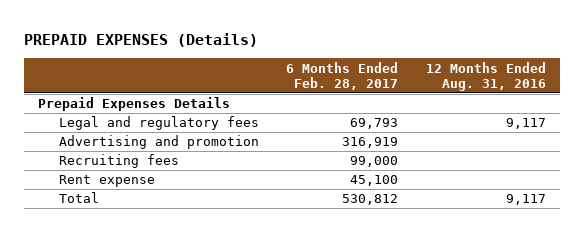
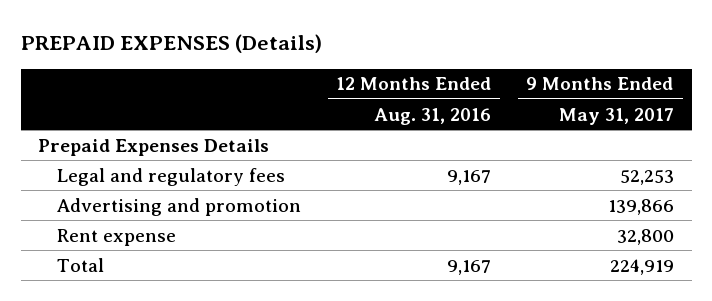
- | 6 Months Ended Feb. 28, 2017 | 12 Months Ended Aug. 31, 2016
+ | 12 Months Ended Aug. 31, 2016 | 9 Months Ended May 31, 2017
- Legal and regulatory fees | 69,793 | 9,117
+ Legal and regulatory fees | 9,167 | 52,253
- Recruiting fees | 99,000 |
- Total | 530,812 | 9,117
+ Total | 9,167 | 224,919

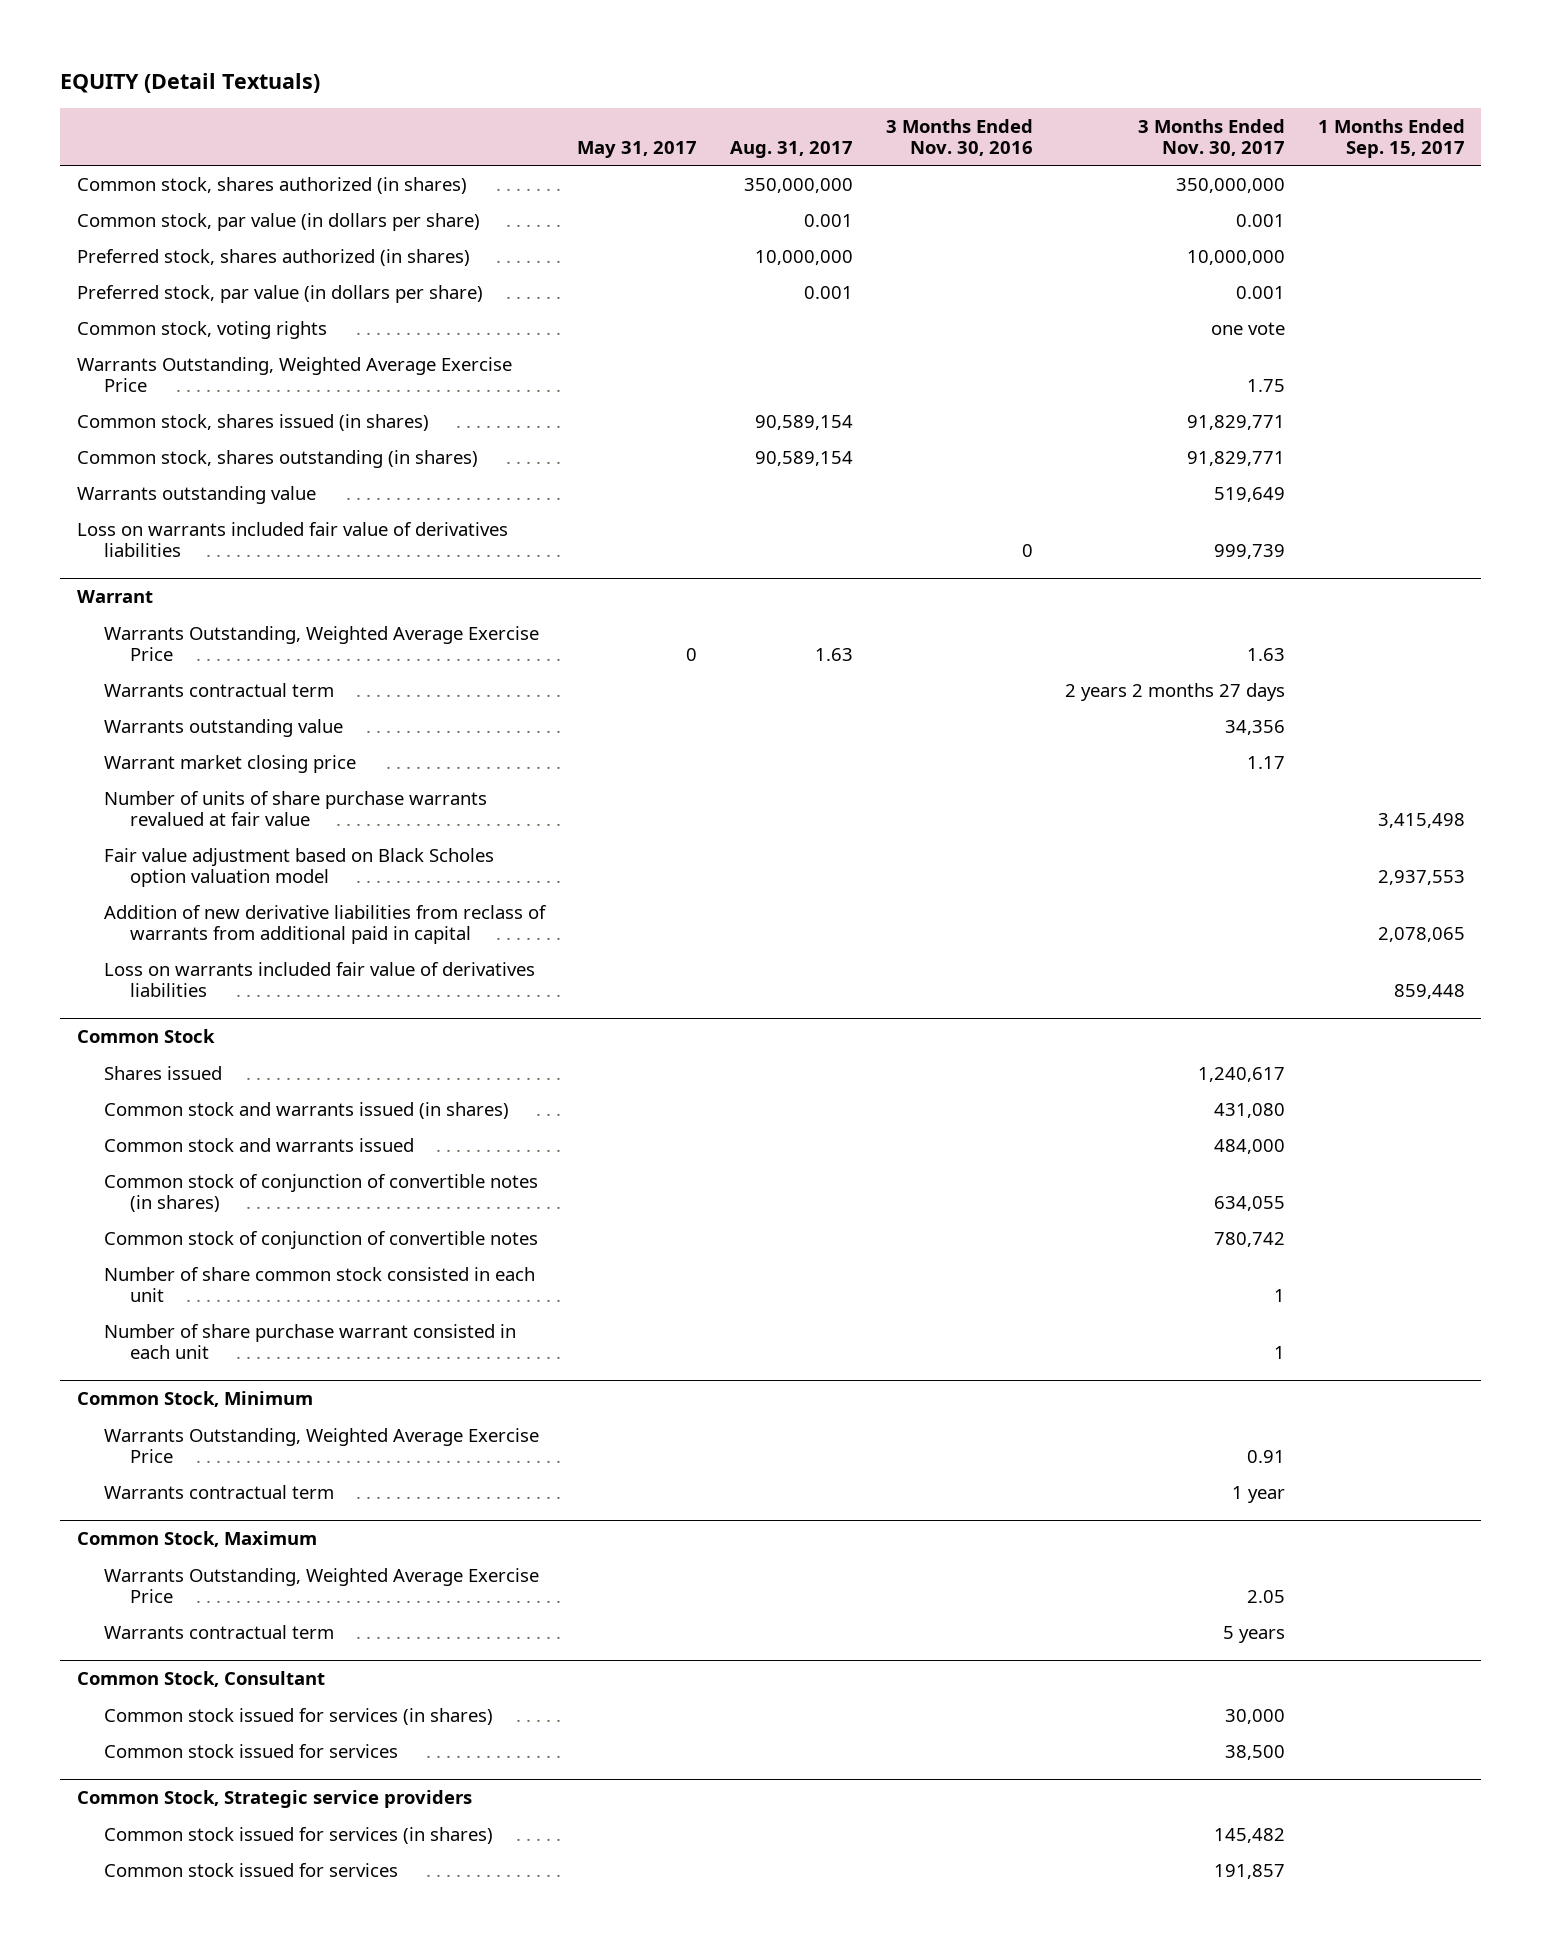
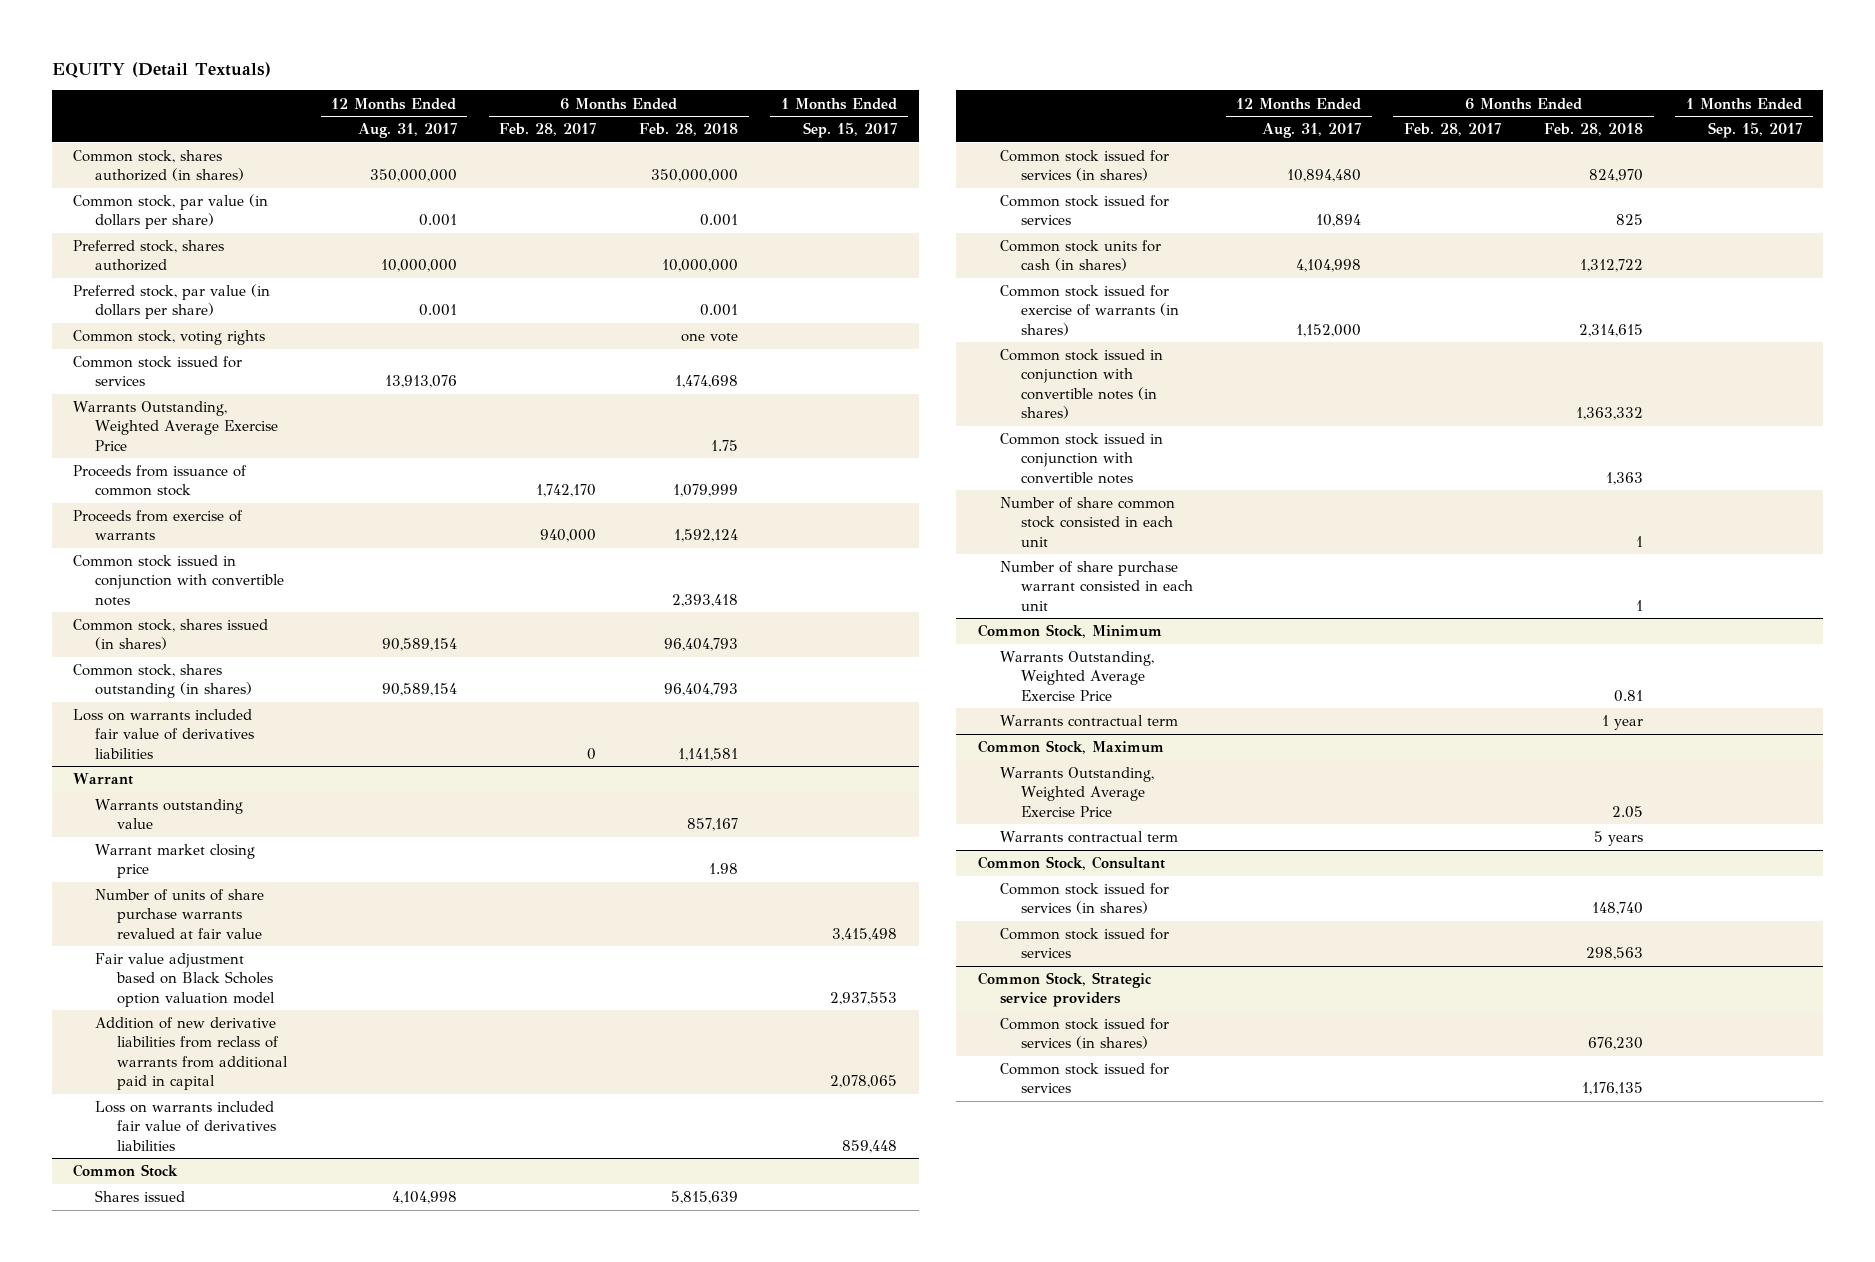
- | May 31, 2017 | Aug. 31, 2017 | 3 Months Ended Nov. 30, 2016 | 3 Months Ended Nov. 30, 2017 | 1 Months Ended Sep. 15, 2017
+ | 12 Months Ended Aug. 31, 2017 | 6 Months Ended Feb. 28, 2017 | 6 Months Ended Feb. 28, 2018 | 1 Months Ended Sep. 15, 2017
- Preferred stock, shares authorized (in shares) | | 10,000,000 | | 10,000,000 |
+ Preferred stock, shares authorized | 10,000,000 | | 10,000,000 |
+ Common stock issued for services | 13,913,076 | | 1,474,698 |
+ Proceeds from issuance of common stock | | 1,742,170 | 1,079,999 |
+ Proceeds from exercise of warrants | | 940,000 | 1,592,124 |
+ Common stock issued in conjunction with convertible notes | | | 2,393,418 |
- Warrants outstanding value | | | | 519,649 |
@ Warrant
- Warrants Outstanding, Weighted Average Exercise Price | 0 | 1.63 | | 1.63 |
- Warrants contractual term | | | | 2 years 2 months 27 days |
@ Common Stock
- Common stock and warrants issued (in shares) | | | | 431,080 |
- Common stock and warrants issued | | | | 484,000 |
- Common stock of conjunction of convertible notes (in shares) | | | | 634,055 |
- Common stock of conjunction of convertible notes | | | | 780,742 |
+ Common stock issued for services (in shares) | 10,894,480 | | 824,970 |
+ Common stock issued for services | 10,894 | | 825 |
+ Common stock units for cash (in shares) | 4,104,998 | | 1,312,722 |
+ Common stock issued for exercise of warrants (in shares) | 1,152,000 | | 2,314,615 |
+ Common stock issued in conjunction with convertible notes (in shares) | | | 1,363,332 |
+ Common stock issued in conjunction with convertible notes | | | 1,363 |

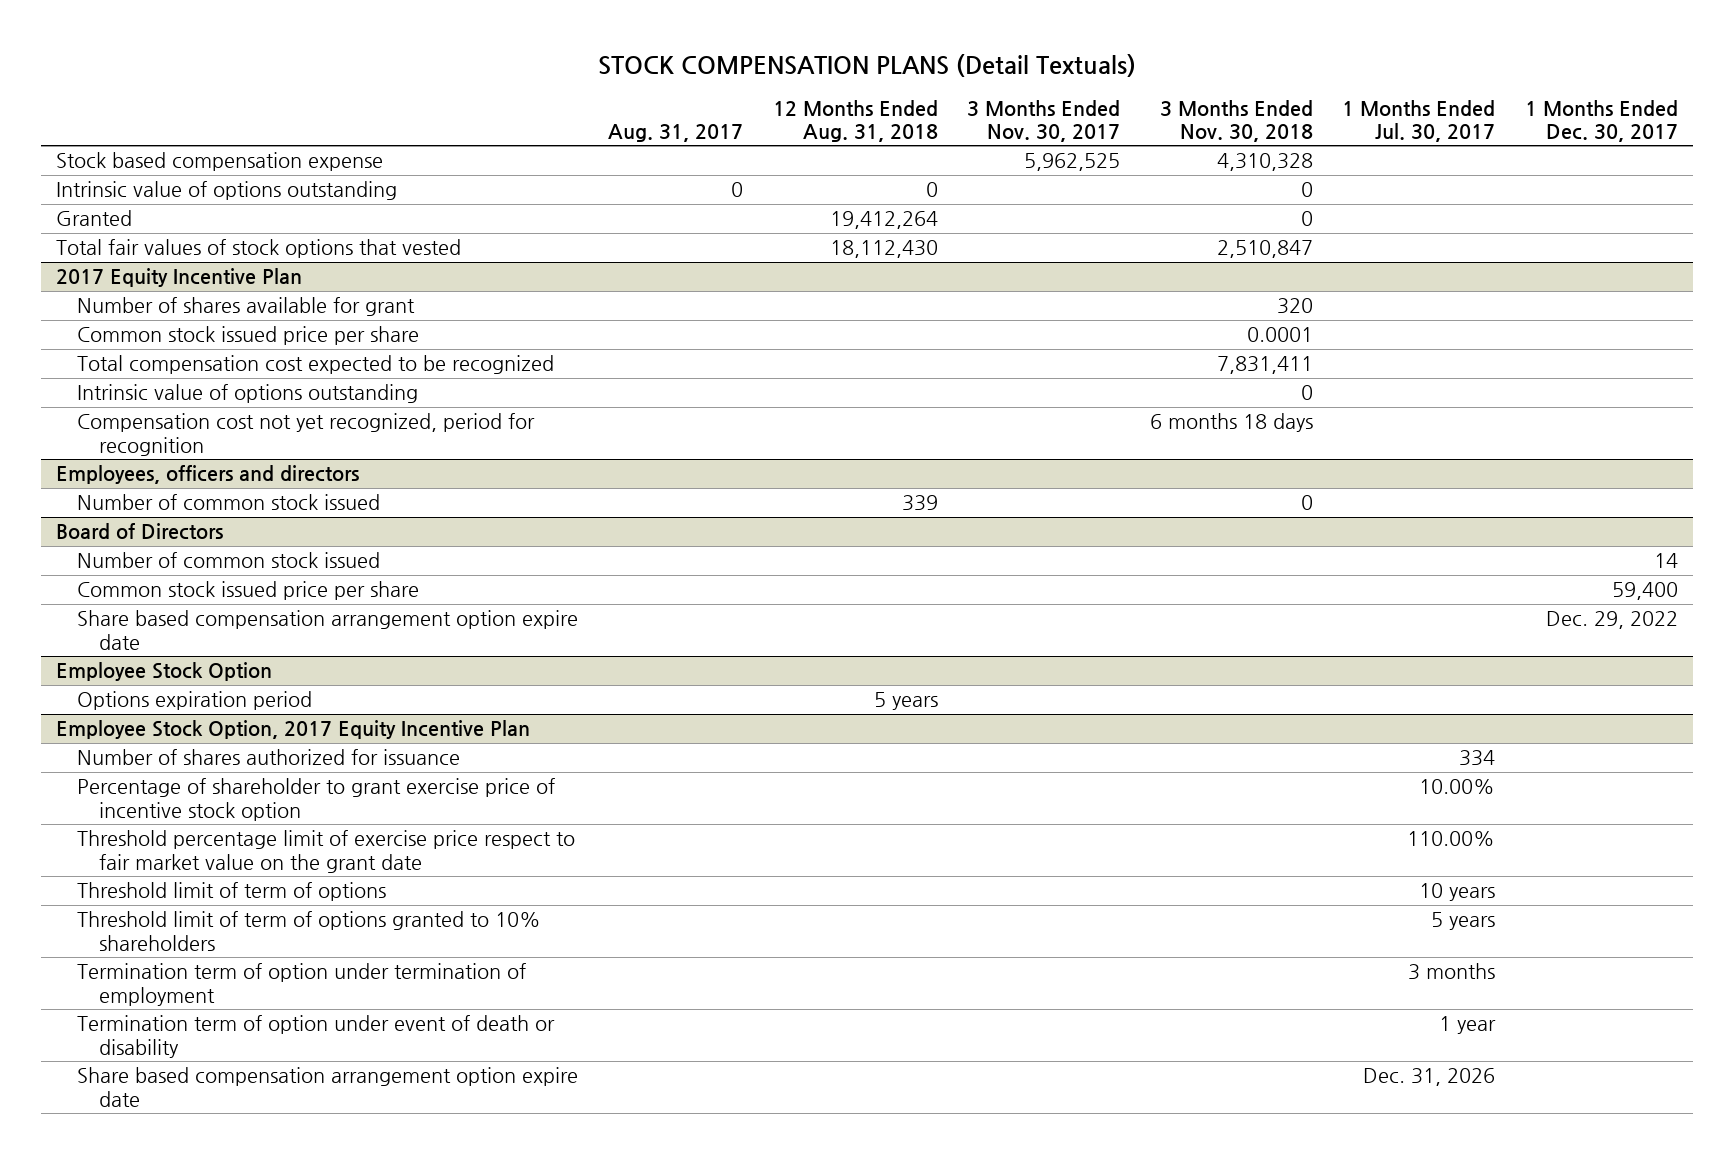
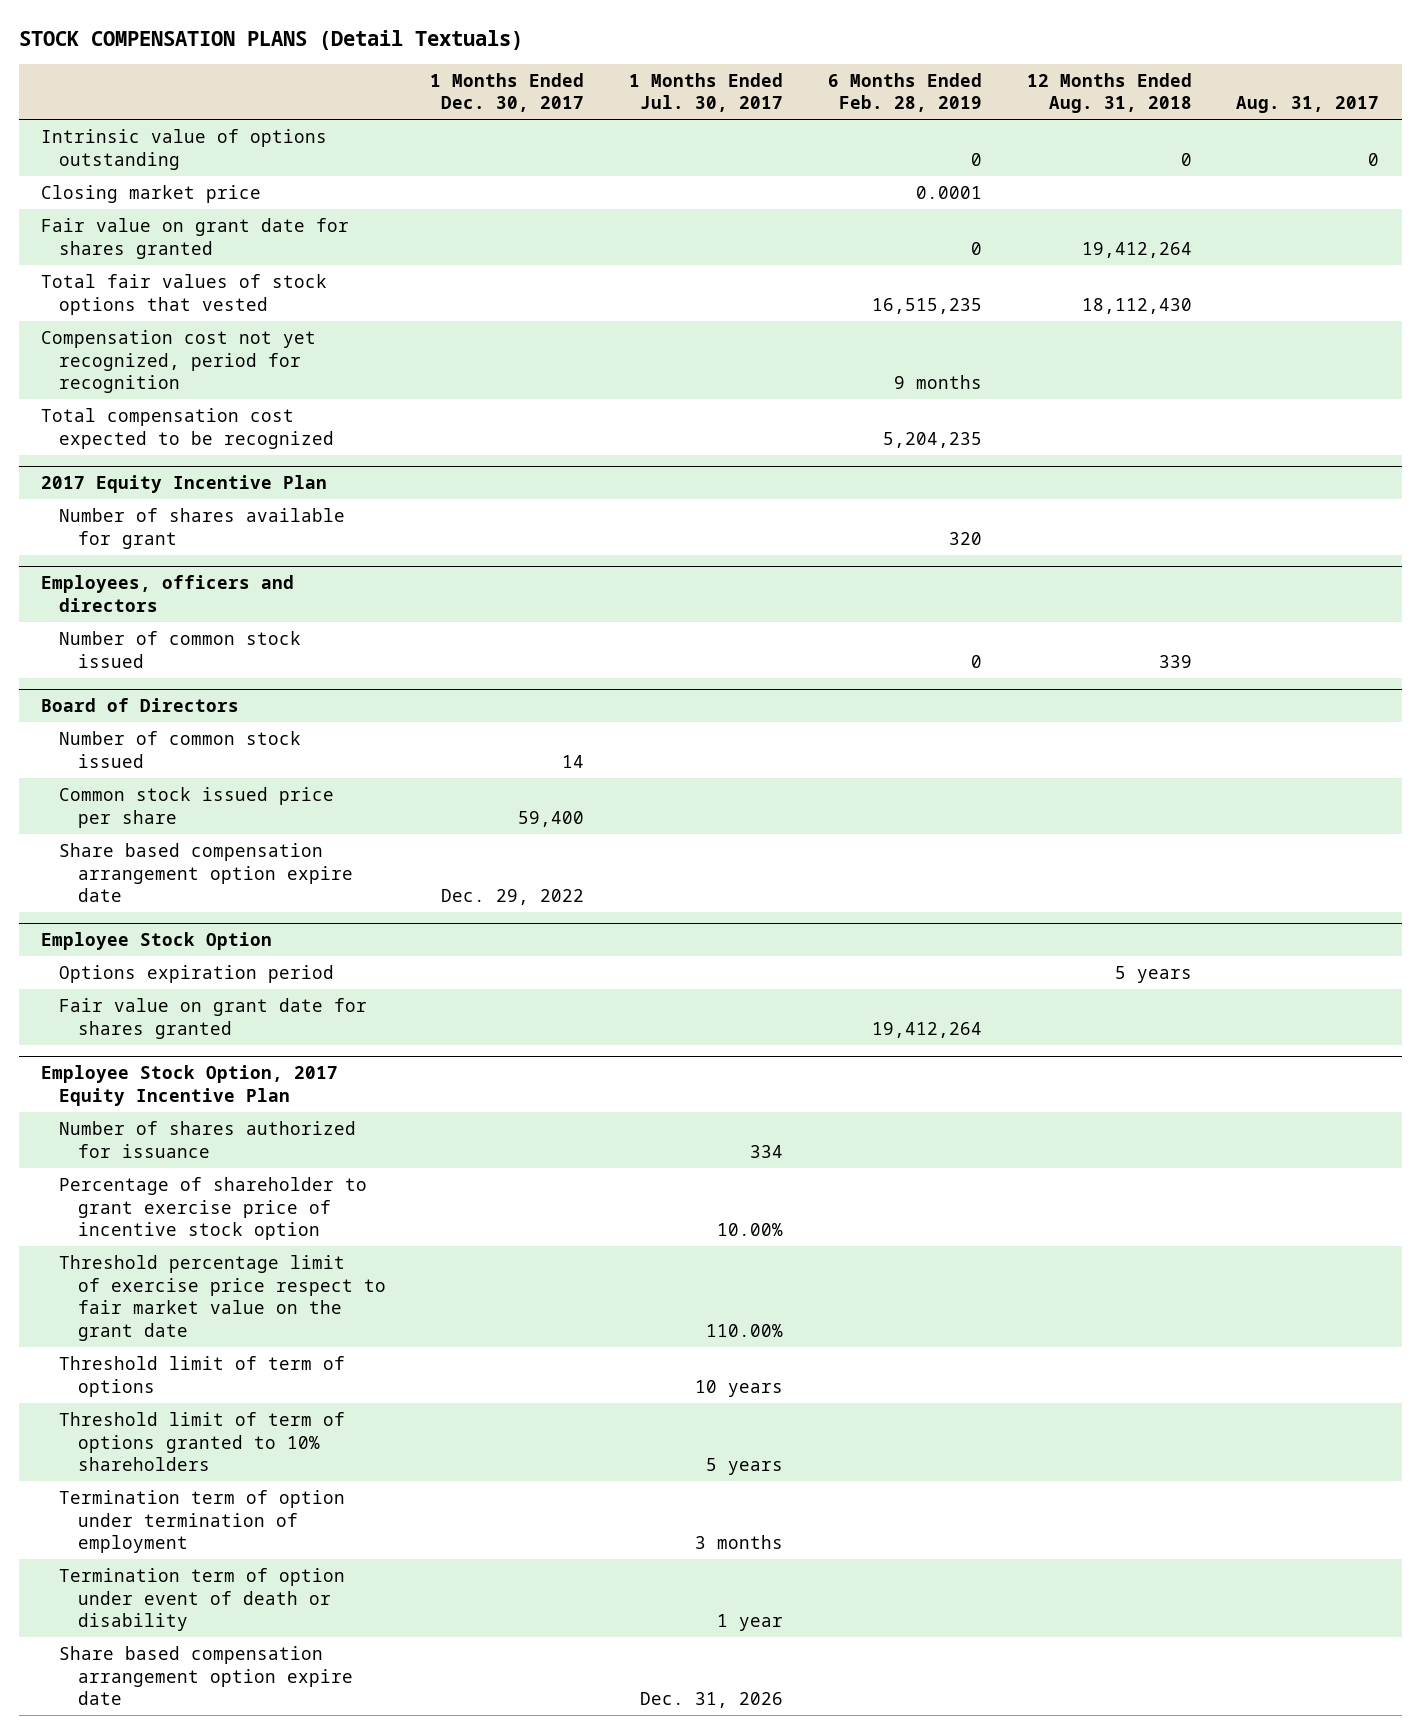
- | Aug. 31, 2017 | 12 Months Ended Aug. 31, 2018 | 3 Months Ended Nov. 30, 2017 | 3 Months Ended Nov. 30, 2018 | 1 Months Ended Jul. 30, 2017 | 1 Months Ended Dec. 30, 2017
+ | 1 Months Ended Dec. 30, 2017 | 1 Months Ended Jul. 30, 2017 | 6 Months Ended Feb. 28, 2019 | 12 Months Ended Aug. 31, 2018 | Aug. 31, 2017
- Stock based compensation expense | | | 5,962,525 | 4,310,328 | |
- Granted | | 19,412,264 | | 0 | |
+ Closing market price | | | 0.0001 | |
+ Fair value on grant date for shares granted | | | 0 | 19,412,264 |
+ Compensation cost not yet recognized, period for recognition | | | 9 months | |
+ Total compensation cost expected to be recognized | | | 5,204,235 | |
@ 2017 Equity Incentive Plan
- Common stock issued price per share | | | | 0.0001 | |
- Total compensation cost expected to be recognized | | | | 7,831,411 | |
- Intrinsic value of options outstanding | | | | 0 | |
- Compensation cost not yet recognized, period for recognition | | | | 6 months 18 days | |
@ Employee Stock Option
+ Fair value on grant date for shares granted | | | 19,412,264 | |

